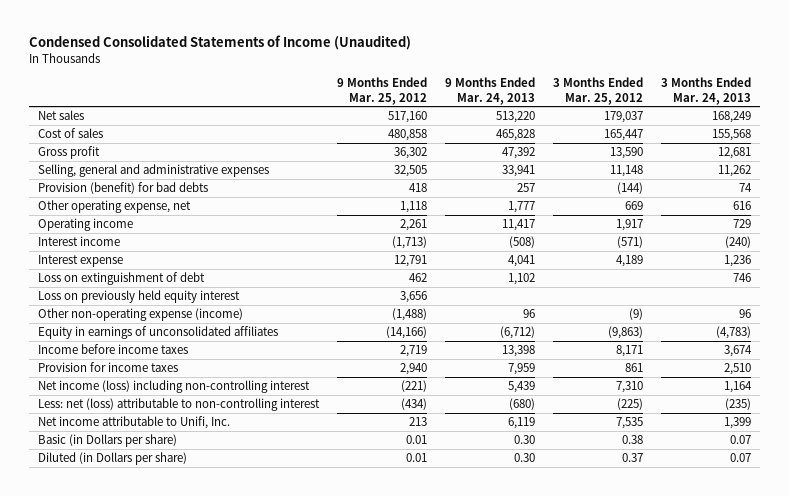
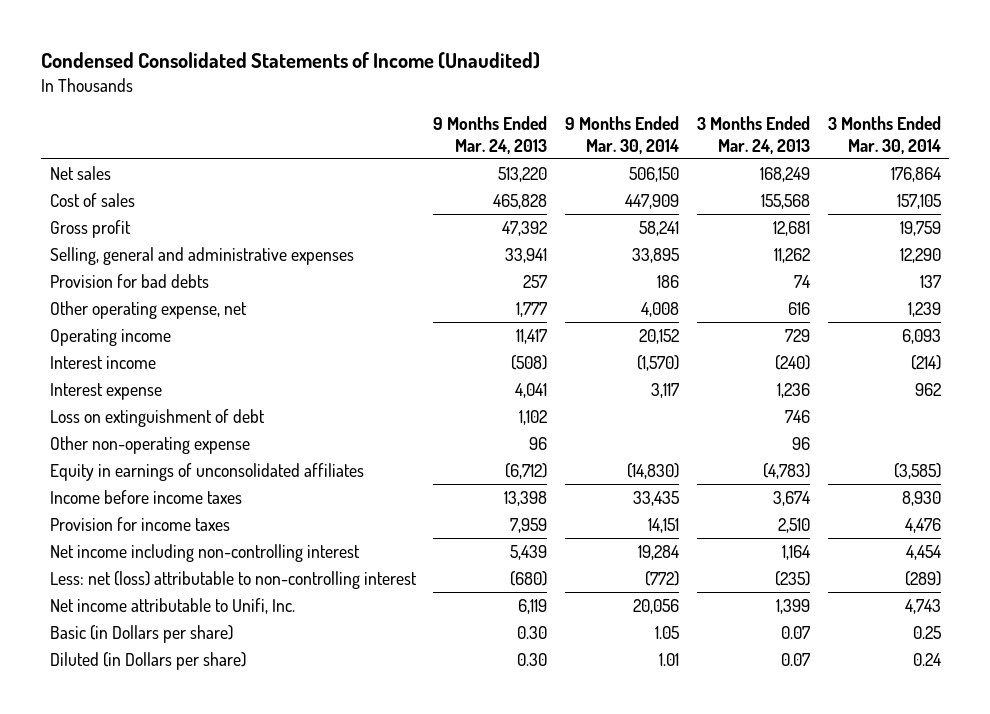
- | 9 Months Ended Mar. 25, 2012 | 9 Months Ended Mar. 24, 2013 | 3 Months Ended Mar. 25, 2012 | 3 Months Ended Mar. 24, 2013
+ | 9 Months Ended Mar. 24, 2013 | 9 Months Ended Mar. 30, 2014 | 3 Months Ended Mar. 24, 2013 | 3 Months Ended Mar. 30, 2014
- Provision (benefit) for bad debts | 418 | 257 | (144) | 74
+ Provision for bad debts | 257 | 186 | 74 | 137
- Loss on previously held equity interest | 3,656 | | |
- Other non-operating expense (income) | (1,488) | 96 | (9) | 96
+ Other non-operating expense | 96 | | 96 |
- Net income (loss) including non-controlling interest | (221) | 5,439 | 7,310 | 1,164
+ Net income including non-controlling interest | 5,439 | 19,284 | 1,164 | 4,454

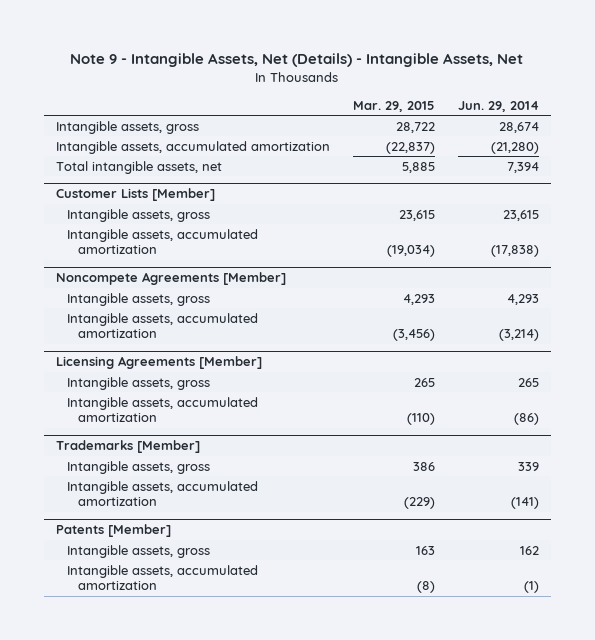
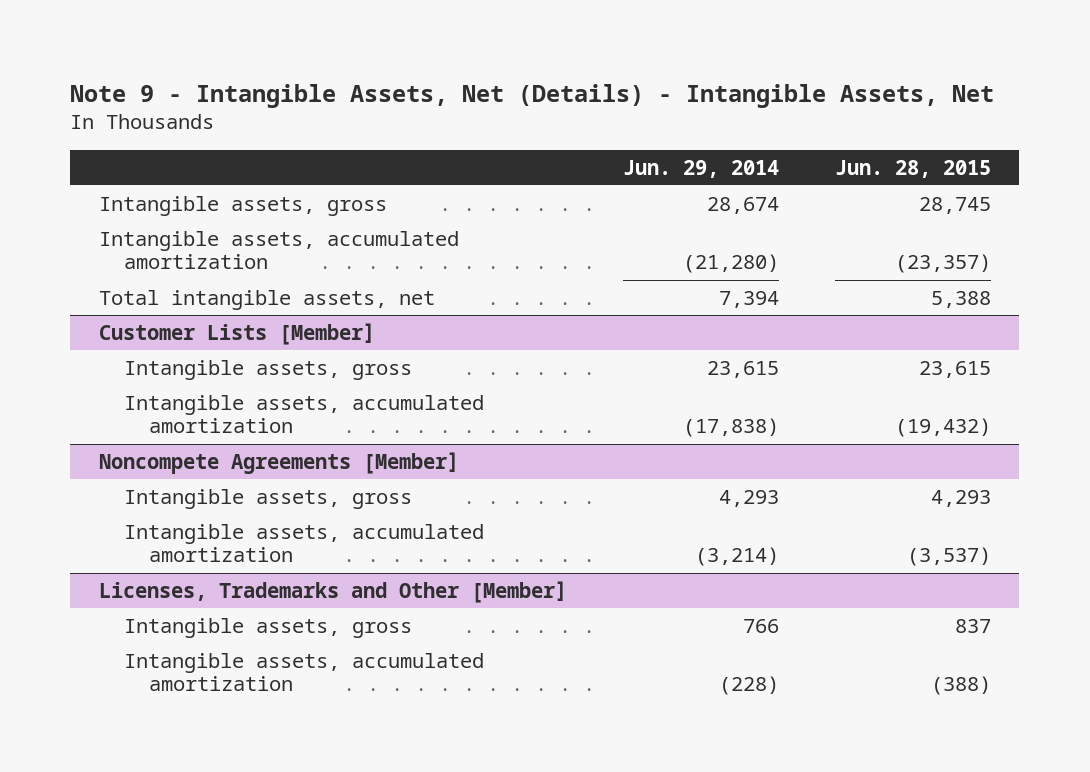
- | Mar. 29, 2015 | Jun. 29, 2014
+ | Jun. 29, 2014 | Jun. 28, 2015
- Licensing Agreements [Member]
- Intangible assets, gross | 265 | 265
- Intangible assets, accumulated amortization | (110) | (86)
- Trademarks [Member]
- Intangible assets, gross | 386 | 339
- Intangible assets, accumulated amortization | (229) | (141)
- Patents [Member]
- Intangible assets, gross | 163 | 162
- Intangible assets, accumulated amortization | (8) | (1)
+ Licenses, Trademarks and Other [Member]
+ Intangible assets, gross | 766 | 837
+ Intangible assets, accumulated amortization | (228) | (388)

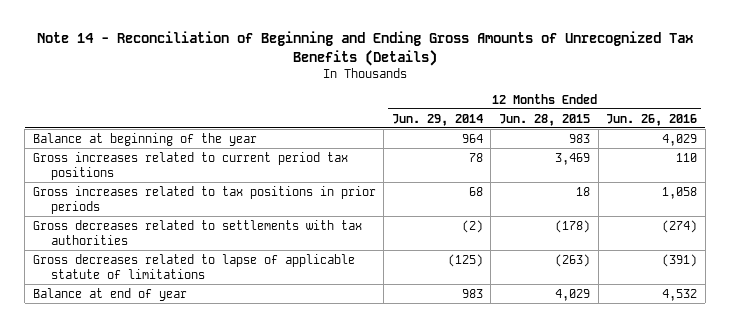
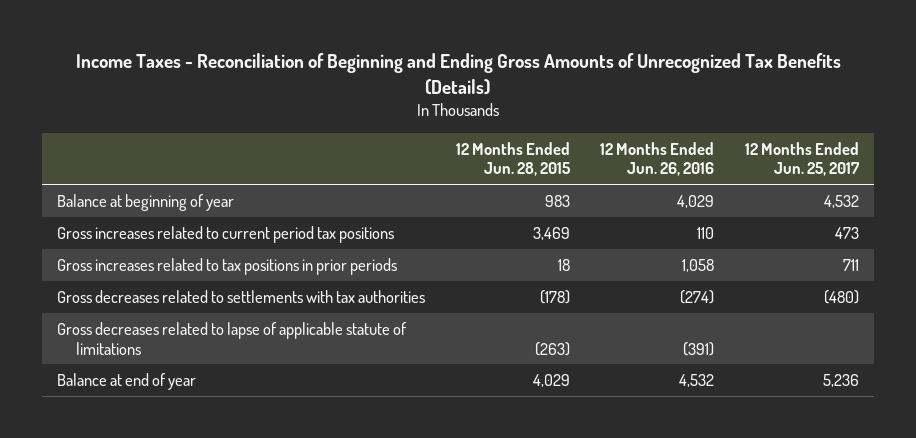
- Note 14 - Reconciliation of Beginning and Ending Gross Amounts of Unrecognized Tax Benefits (Details)
+ Income Taxes - Reconciliation of Beginning and Ending Gross Amounts of Unrecognized Tax Benefits (Details)
- | 12 Months Ended Jun. 29, 2014 | 12 Months Ended Jun. 28, 2015 | 12 Months Ended Jun. 26, 2016
+ | 12 Months Ended Jun. 28, 2015 | 12 Months Ended Jun. 26, 2016 | 12 Months Ended Jun. 25, 2017
- Balance at beginning of the year | 964 | 983 | 4,029
+ Balance at beginning of year | 983 | 4,029 | 4,532

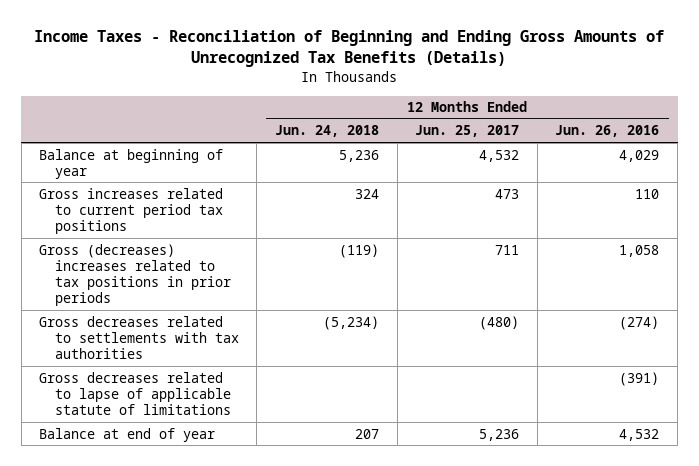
- | 12 Months Ended Jun. 28, 2015 | 12 Months Ended Jun. 26, 2016 | 12 Months Ended Jun. 25, 2017
+ | 12 Months Ended Jun. 24, 2018 | 12 Months Ended Jun. 25, 2017 | 12 Months Ended Jun. 26, 2016
- Gross increases related to tax positions in prior periods | 18 | 1,058 | 711
+ Gross (decreases) increases related to tax positions in prior periods | (119) | 711 | 1,058

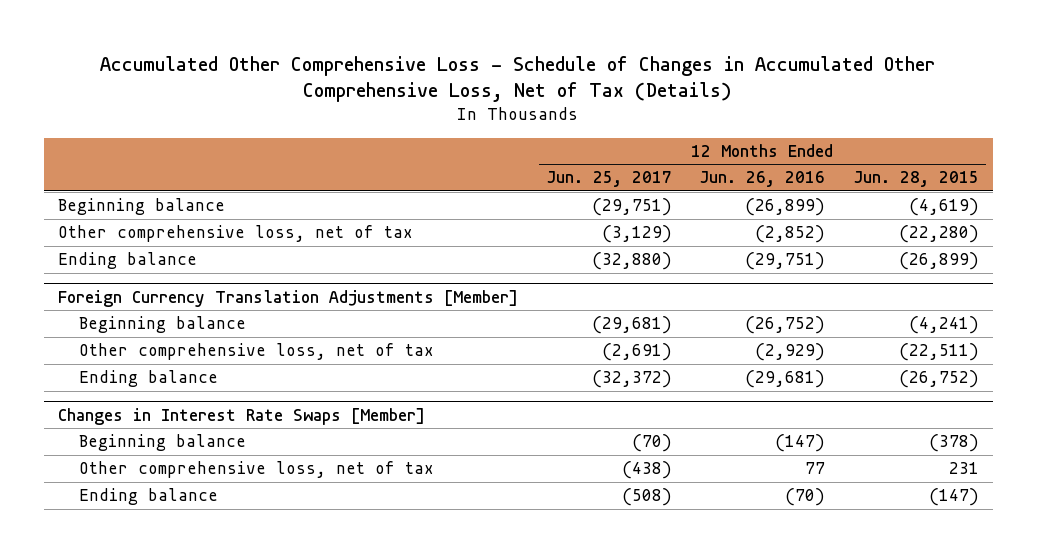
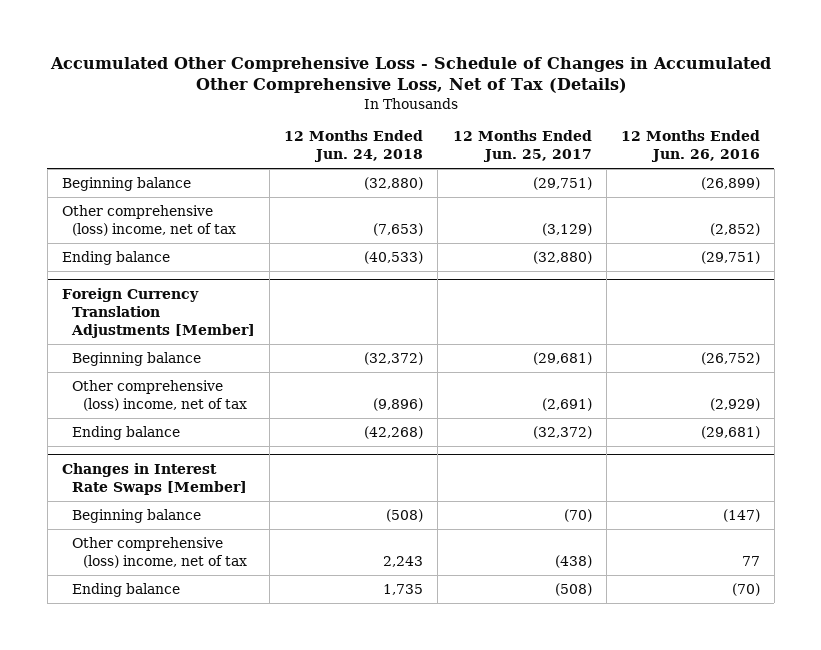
- | 12 Months Ended Jun. 25, 2017 | 12 Months Ended Jun. 26, 2016 | 12 Months Ended Jun. 28, 2015
+ | 12 Months Ended Jun. 24, 2018 | 12 Months Ended Jun. 25, 2017 | 12 Months Ended Jun. 26, 2016
- Other comprehensive loss, net of tax | (3,129) | (2,852) | (22,280)
+ Other comprehensive (loss) income, net of tax | (7,653) | (3,129) | (2,852)
@ Foreign Currency Translation Adjustments [Member]
- Other comprehensive loss, net of tax | (2,691) | (2,929) | (22,511)
+ Other comprehensive (loss) income, net of tax | (9,896) | (2,691) | (2,929)
@ Changes in Interest Rate Swaps [Member]
- Other comprehensive loss, net of tax | (438) | 77 | 231
+ Other comprehensive (loss) income, net of tax | 2,243 | (438) | 77

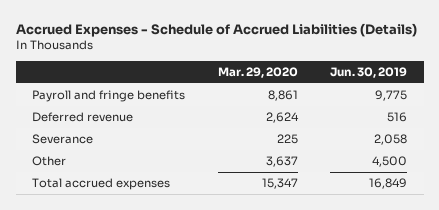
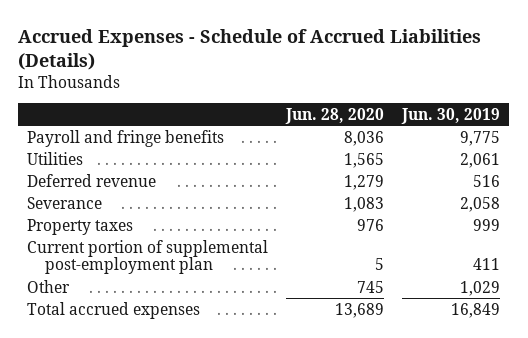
- | Mar. 29, 2020 | Jun. 30, 2019
+ | Jun. 28, 2020 | Jun. 30, 2019
+ Utilities | 1,565 | 2,061
- Other | 3,637 | 4,500
+ Property taxes | 976 | 999
+ Current portion of supplemental post-employment plan | 5 | 411
+ Other | 745 | 1,029

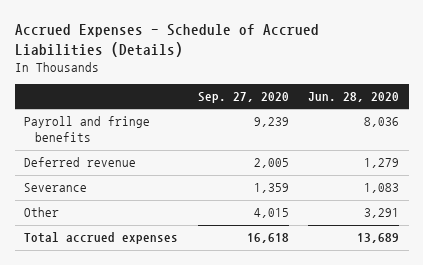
- | Jun. 28, 2020 | Jun. 30, 2019
+ | Sep. 27, 2020 | Jun. 28, 2020
- Utilities | 1,565 | 2,061
- Property taxes | 976 | 999
- Current portion of supplemental post-employment plan | 5 | 411
- Other | 745 | 1,029
+ Other | 4,015 | 3,291

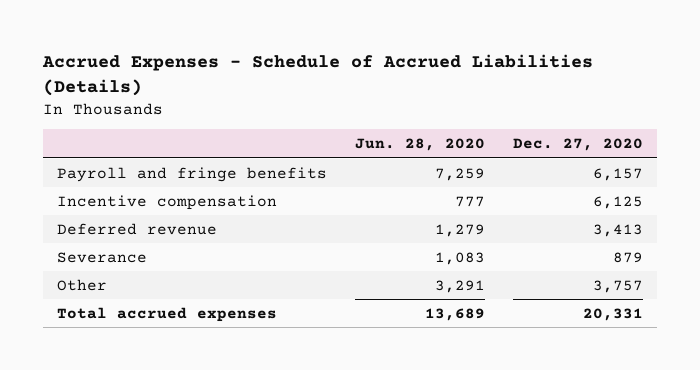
- | Sep. 27, 2020 | Jun. 28, 2020
+ | Jun. 28, 2020 | Dec. 27, 2020
- Payroll and fringe benefits | 9,239 | 8,036
+ Payroll and fringe benefits | 7,259 | 6,157
+ Incentive compensation | 777 | 6,125

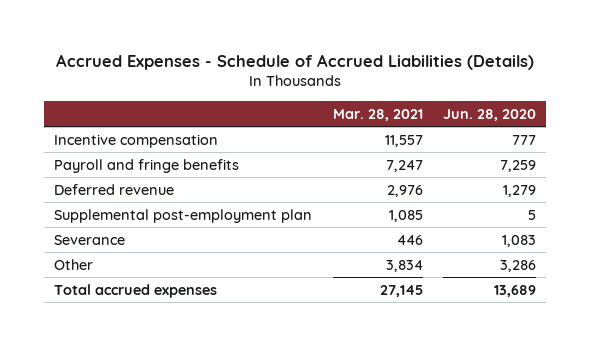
- | Jun. 28, 2020 | Dec. 27, 2020
+ | Mar. 28, 2021 | Jun. 28, 2020
moved down: Payroll and fringe benefits | 7,247 | 7,259
+ Supplemental post-employment plan | 1,085 | 5
- Other | 3,291 | 3,757
+ Other | 3,834 | 3,286

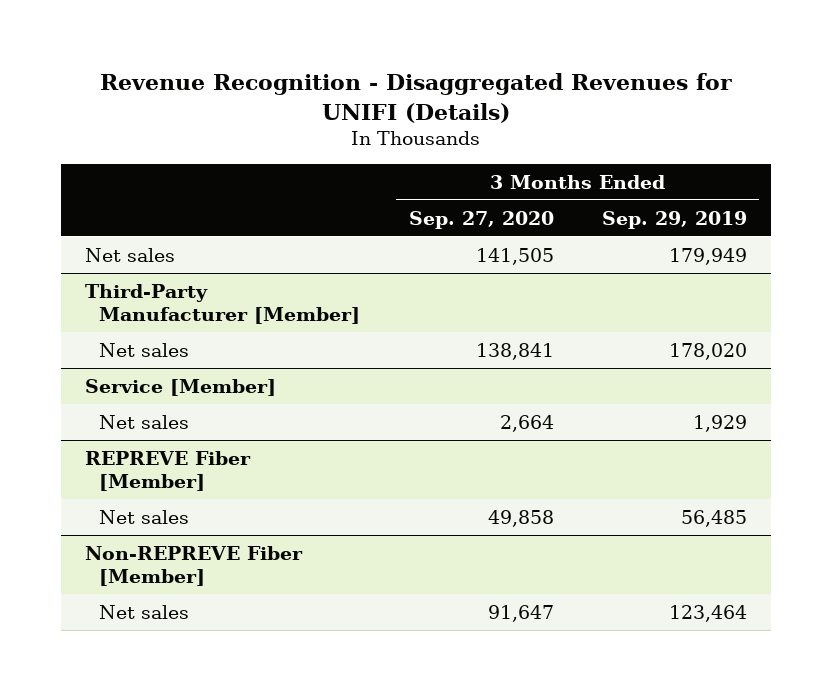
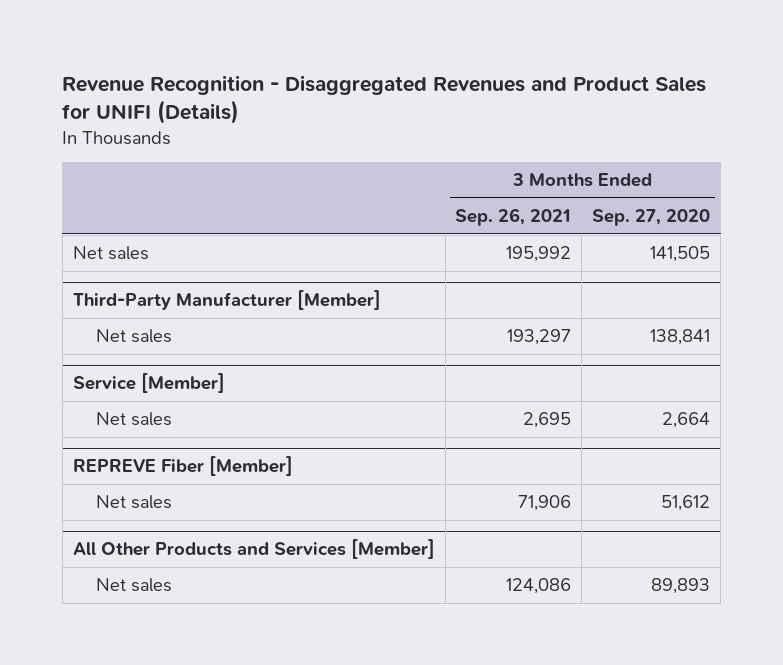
- Revenue Recognition - Disaggregated Revenues for UNIFI (Details)
+ Revenue Recognition - Disaggregated Revenues and Product Sales for UNIFI (Details)
- | 3 Months Ended Sep. 27, 2020 | 3 Months Ended Sep. 29, 2019
+ | 3 Months Ended Sep. 26, 2021 | 3 Months Ended Sep. 27, 2020
@ REPREVE Fiber [Member]
- Net sales | 49,858 | 56,485
- Non-REPREVE Fiber [Member]
- Net sales | 91,647 | 123,464
@ REPREVE Fiber [Member]
+ Net sales | 71,906 | 51,612
+ All Other Products and Services [Member]
+ Net sales | 124,086 | 89,893

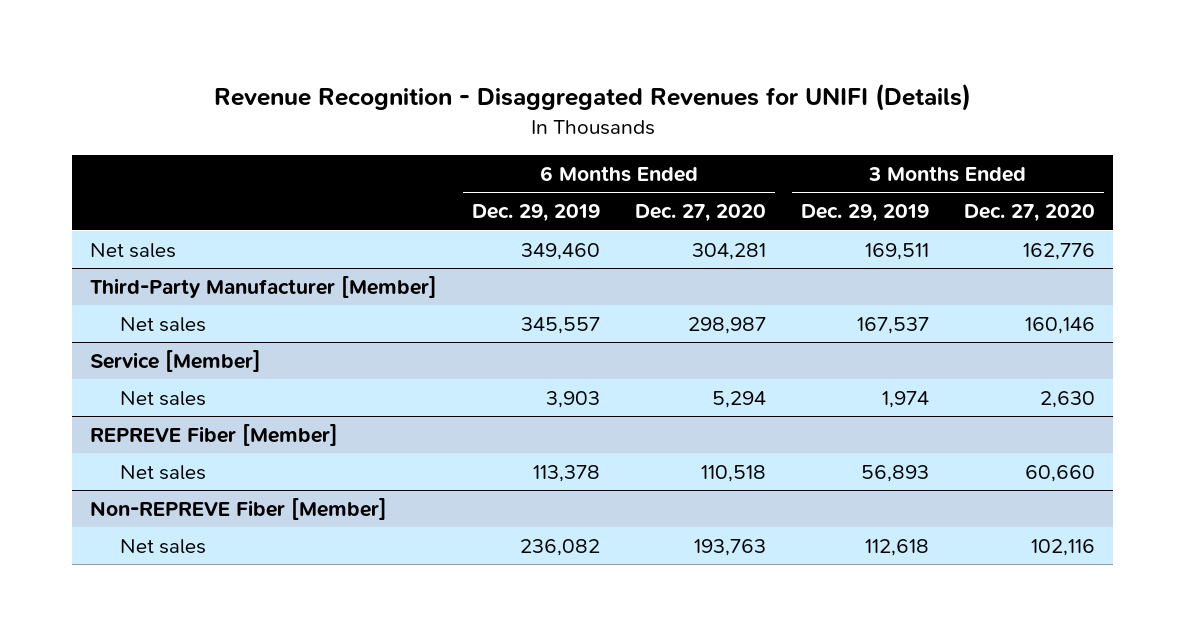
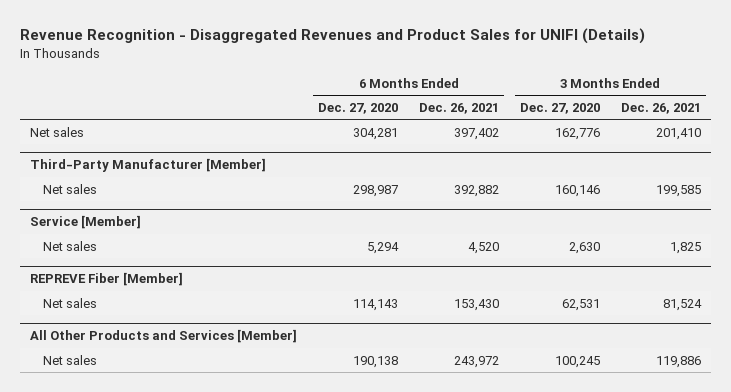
- Revenue Recognition - Disaggregated Revenues for UNIFI (Details)
+ Revenue Recognition - Disaggregated Revenues and Product Sales for UNIFI (Details)
- | 6 Months Ended Dec. 29, 2019 | 6 Months Ended Dec. 27, 2020 | 3 Months Ended Dec. 29, 2019 | 3 Months Ended Dec. 27, 2020
+ | 6 Months Ended Dec. 27, 2020 | 6 Months Ended Dec. 26, 2021 | 3 Months Ended Dec. 27, 2020 | 3 Months Ended Dec. 26, 2021
@ REPREVE Fiber [Member]
- Net sales | 113,378 | 110,518 | 56,893 | 60,660
- Non-REPREVE Fiber [Member]
- Net sales | 236,082 | 193,763 | 112,618 | 102,116
@ REPREVE Fiber [Member]
+ Net sales | 114,143 | 153,430 | 62,531 | 81,524
+ All Other Products and Services [Member]
+ Net sales | 190,138 | 243,972 | 100,245 | 119,886

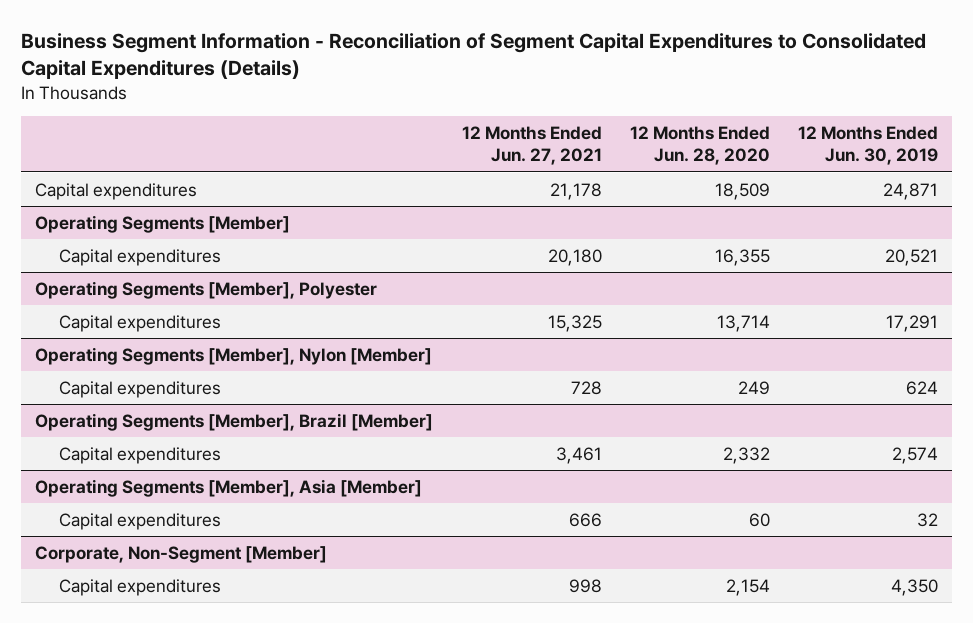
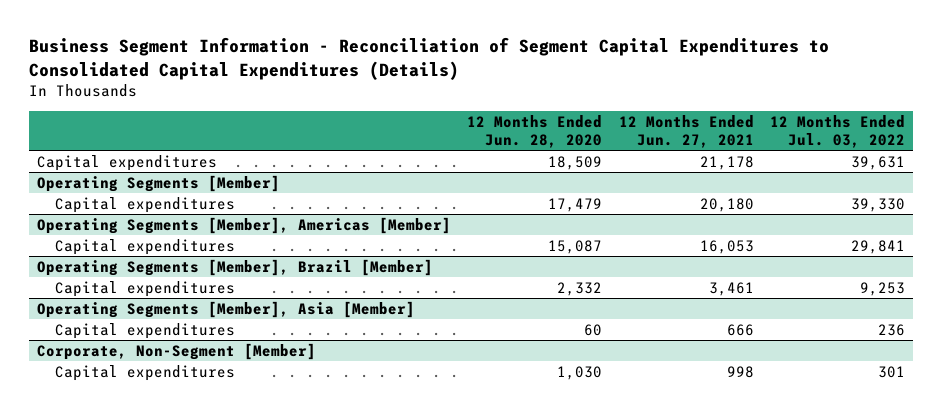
- | 12 Months Ended Jun. 27, 2021 | 12 Months Ended Jun. 28, 2020 | 12 Months Ended Jun. 30, 2019
+ | 12 Months Ended Jun. 28, 2020 | 12 Months Ended Jun. 27, 2021 | 12 Months Ended Jul. 03, 2022
@ Operating Segments [Member]
- Capital expenditures | 20,180 | 16,355 | 20,521
- Operating Segments [Member], Polyester
- Capital expenditures | 15,325 | 13,714 | 17,291
- Operating Segments [Member], Nylon [Member]
- Capital expenditures | 728 | 249 | 624
@ Operating Segments [Member]
+ Capital expenditures | 17,479 | 20,180 | 39,330
+ Operating Segments [Member], Americas [Member]
+ Capital expenditures | 15,087 | 16,053 | 29,841
@ Corporate, Non-Segment [Member]
- Capital expenditures | 998 | 2,154 | 4,350
+ Capital expenditures | 1,030 | 998 | 301

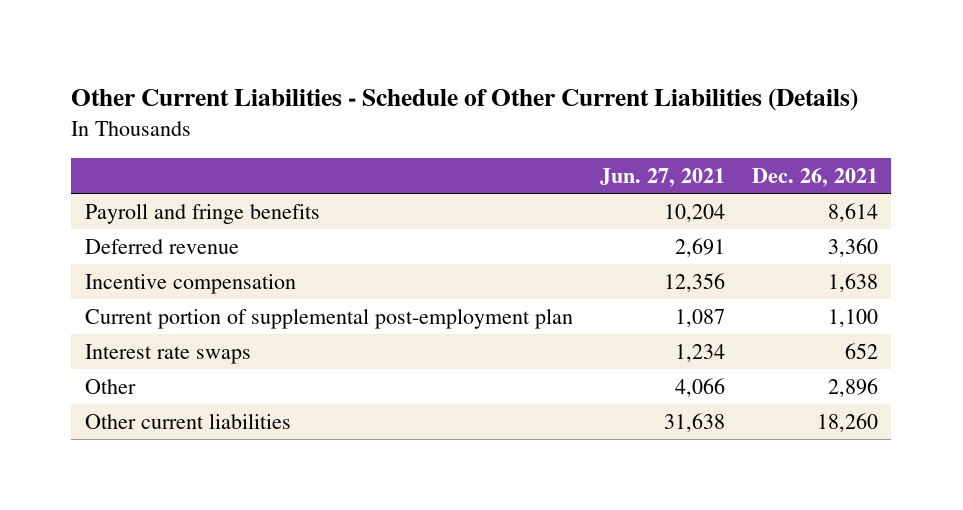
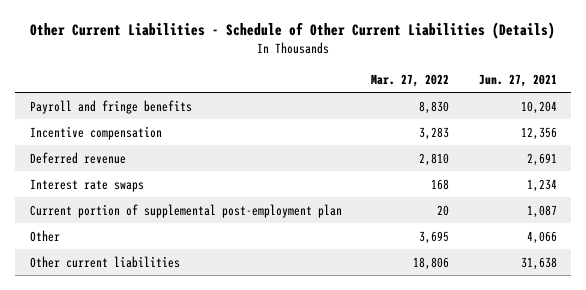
- | Jun. 27, 2021 | Dec. 26, 2021
+ | Mar. 27, 2022 | Jun. 27, 2021
moved down: Deferred revenue | 2,810 | 2,691
moved down: Current portion of supplemental post-employment plan | 20 | 1,087

